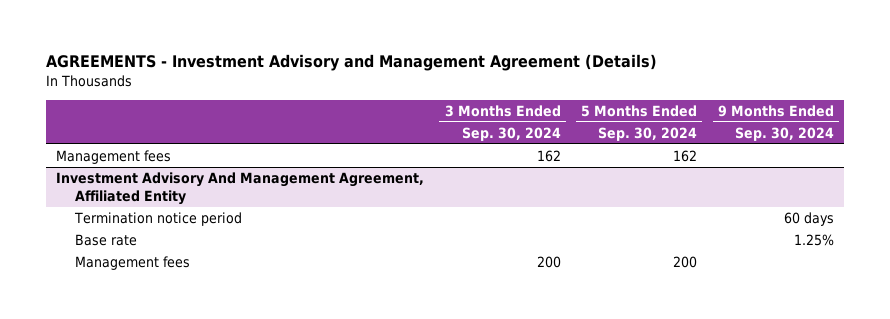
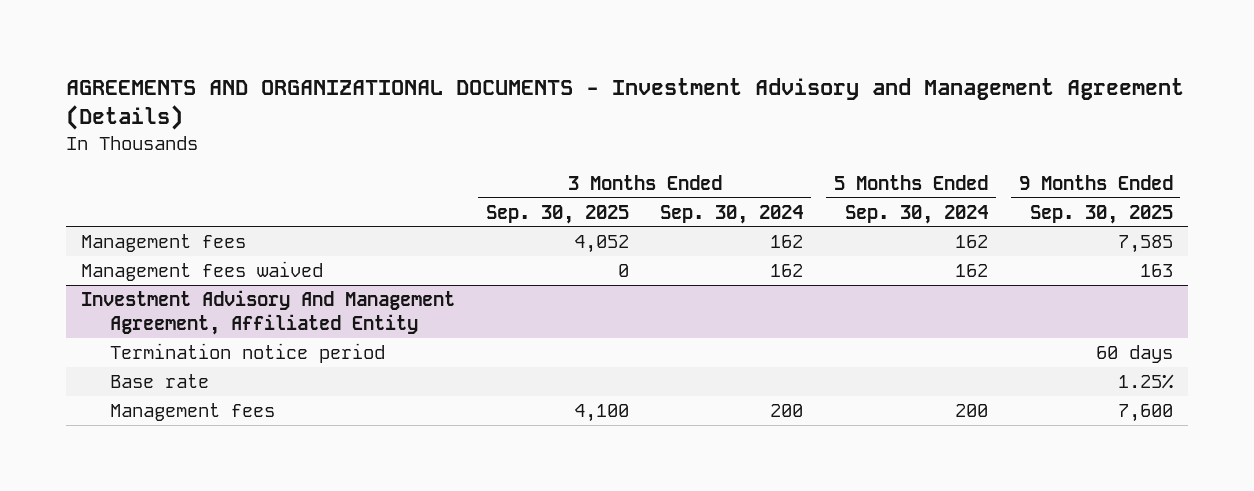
- AGREEMENTS - Investment Advisory and Management Agreement (Details)
+ AGREEMENTS AND ORGANIZATIONAL DOCUMENTS - Investment Advisory and Management Agreement (Details)
- | 3 Months Ended Sep. 30, 2024 | 5 Months Ended Sep. 30, 2024 | 9 Months Ended Sep. 30, 2024
+ | 3 Months Ended Sep. 30, 2025 | 3 Months Ended Sep. 30, 2024 | 5 Months Ended Sep. 30, 2024 | 9 Months Ended Sep. 30, 2025
+ Management fees waived | 0 | 162 | 162 | 163

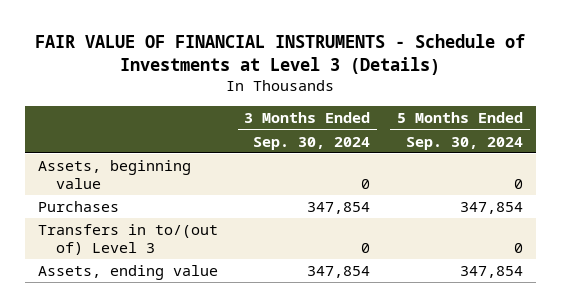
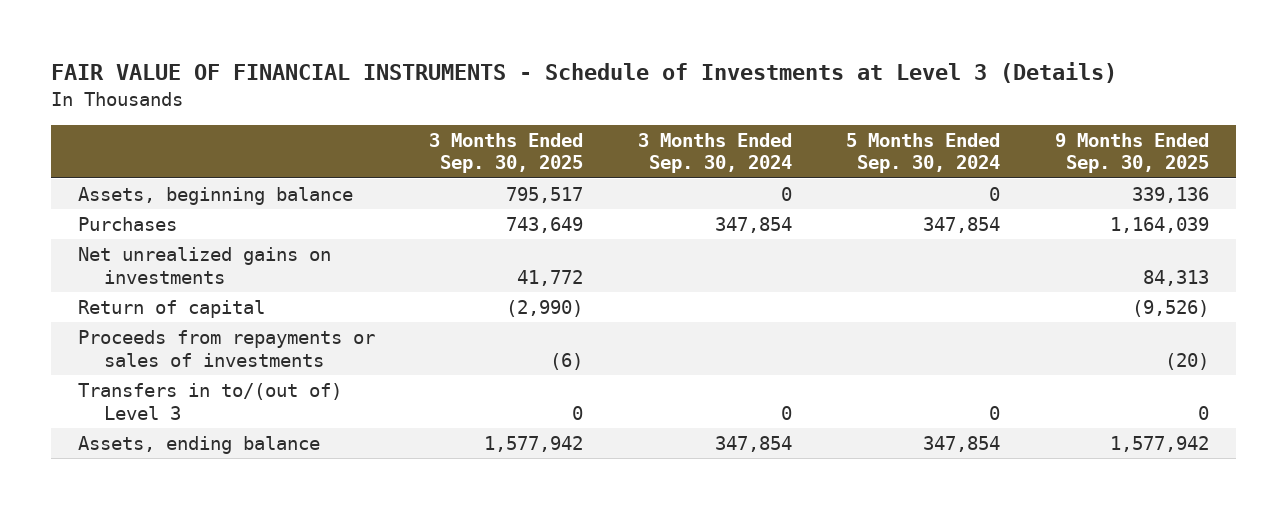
- | 3 Months Ended Sep. 30, 2024 | 5 Months Ended Sep. 30, 2024
+ | 3 Months Ended Sep. 30, 2025 | 3 Months Ended Sep. 30, 2024 | 5 Months Ended Sep. 30, 2024 | 9 Months Ended Sep. 30, 2025
- Assets, beginning value | 0 | 0
+ Assets, beginning balance | 795,517 | 0 | 0 | 339,136
+ Net unrealized gains on investments | 41,772 | | | 84,313
+ Return of capital | (2,990) | | | (9,526)
+ Proceeds from repayments or sales of investments | (6) | | | (20)
- Assets, ending value | 347,854 | 347,854
+ Assets, ending balance | 1,577,942 | 347,854 | 347,854 | 1,577,942

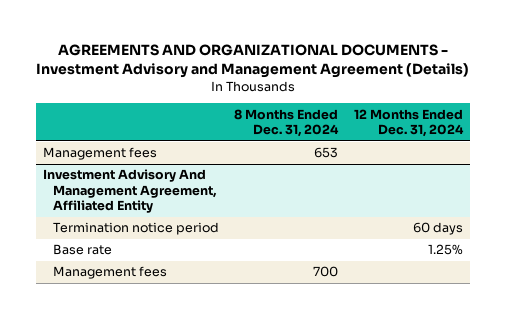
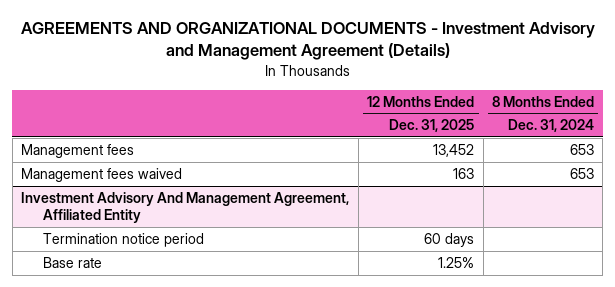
- | 8 Months Ended Dec. 31, 2024 | 12 Months Ended Dec. 31, 2024
+ | 12 Months Ended Dec. 31, 2025 | 8 Months Ended Dec. 31, 2024
+ Management fees waived | 163 | 653
@ Investment Advisory And Management Agreement, Affiliated Entity
- Management fees | 700 |

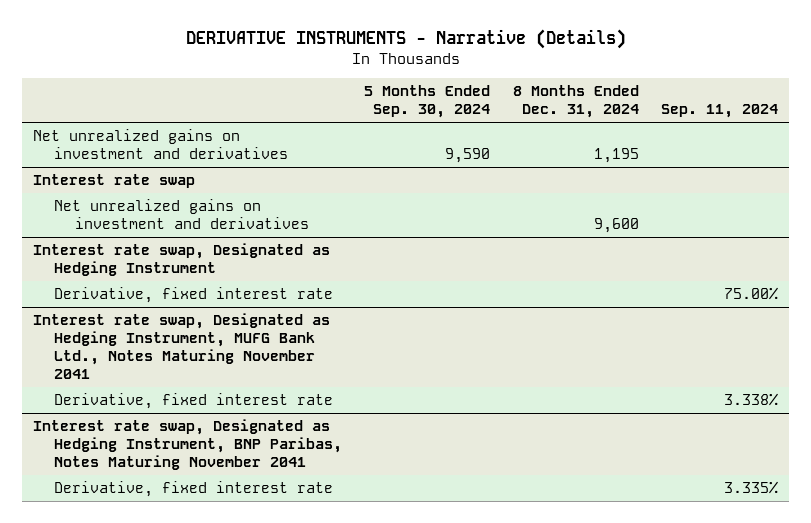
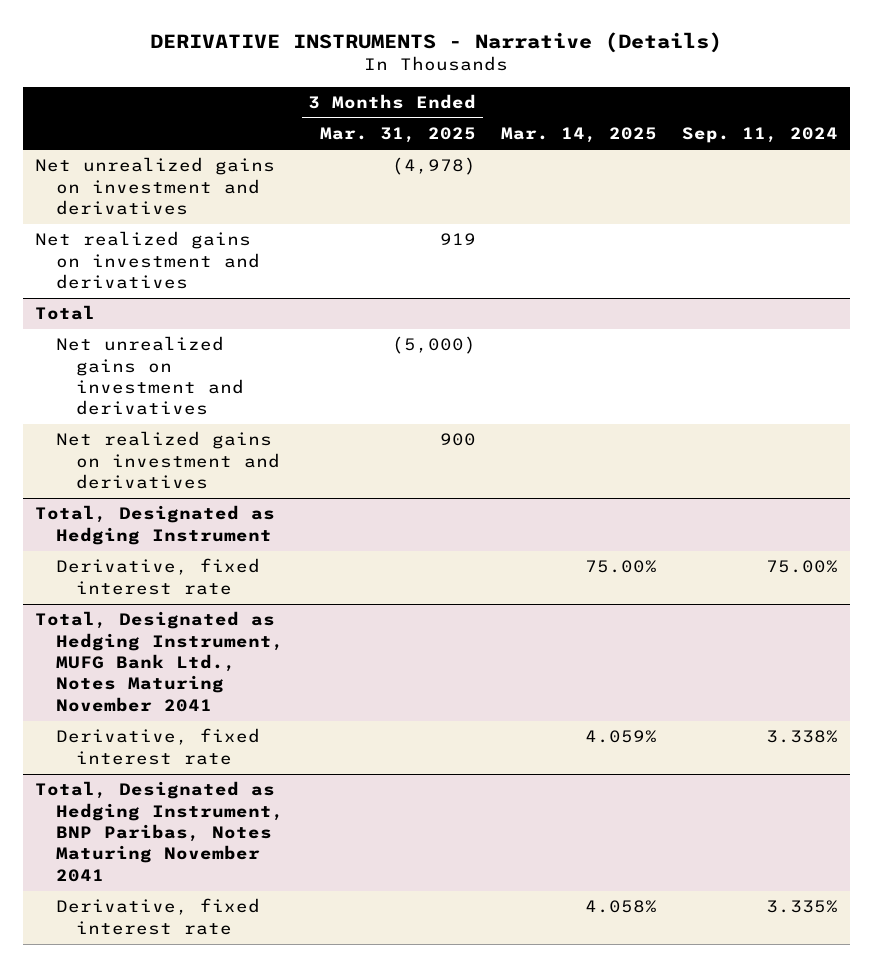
- | 5 Months Ended Sep. 30, 2024 | 8 Months Ended Dec. 31, 2024 | Sep. 11, 2024
+ | 3 Months Ended Mar. 31, 2025 | Mar. 14, 2025 | Sep. 11, 2024
- Interest rate swap
+ Net realized gains on investment and derivatives | 919 | |
+ Total
- Interest rate swap, Designated as Hedging Instrument
+ Net realized gains on investment and derivatives | 900 | |
+ Total, Designated as Hedging Instrument
- Interest rate swap, Designated as Hedging Instrument, MUFG Bank Ltd., Notes Maturing November 2041
+ Total, Designated as Hedging Instrument, MUFG Bank Ltd., Notes Maturing November 2041
- Interest rate swap, Designated as Hedging Instrument, BNP Paribas, Notes Maturing November 2041
+ Total, Designated as Hedging Instrument, BNP Paribas, Notes Maturing November 2041

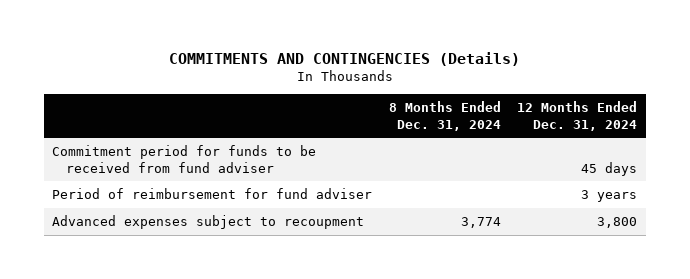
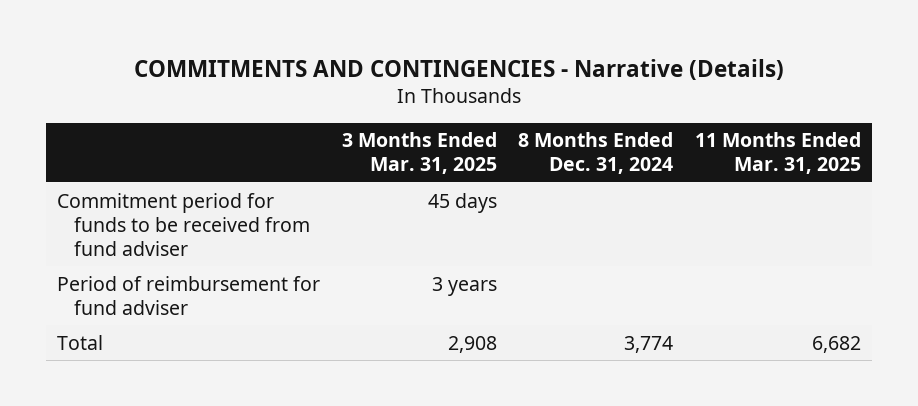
- COMMITMENTS AND CONTINGENCIES (Details)
+ COMMITMENTS AND CONTINGENCIES - Narrative (Details)
- | 8 Months Ended Dec. 31, 2024 | 12 Months Ended Dec. 31, 2024
+ | 3 Months Ended Mar. 31, 2025 | 8 Months Ended Dec. 31, 2024 | 11 Months Ended Mar. 31, 2025
- Advanced expenses subject to recoupment | 3,774 | 3,800
+ Total | 2,908 | 3,774 | 6,682

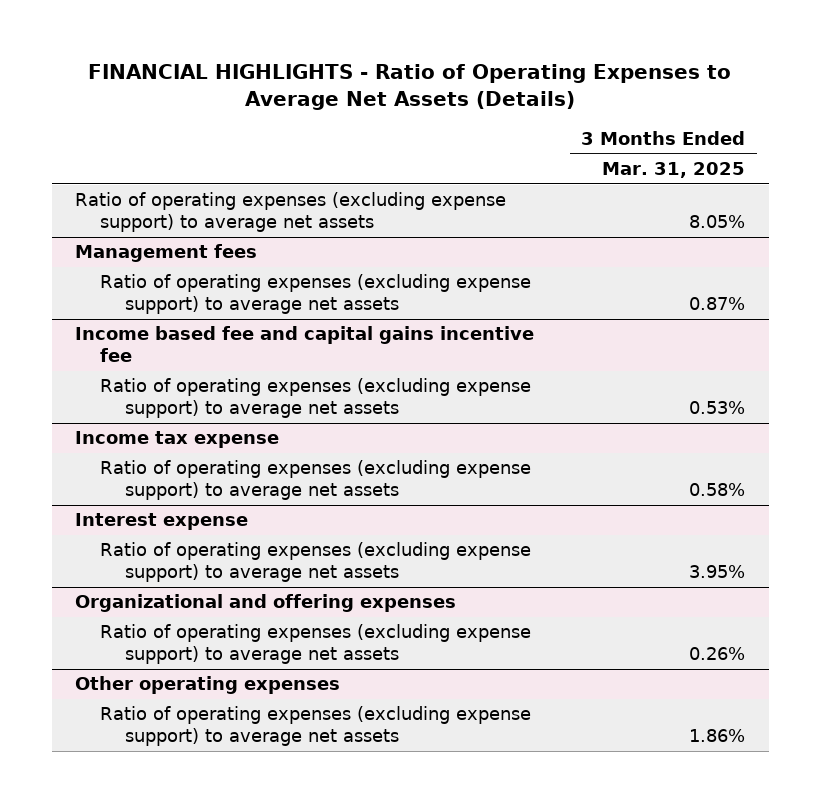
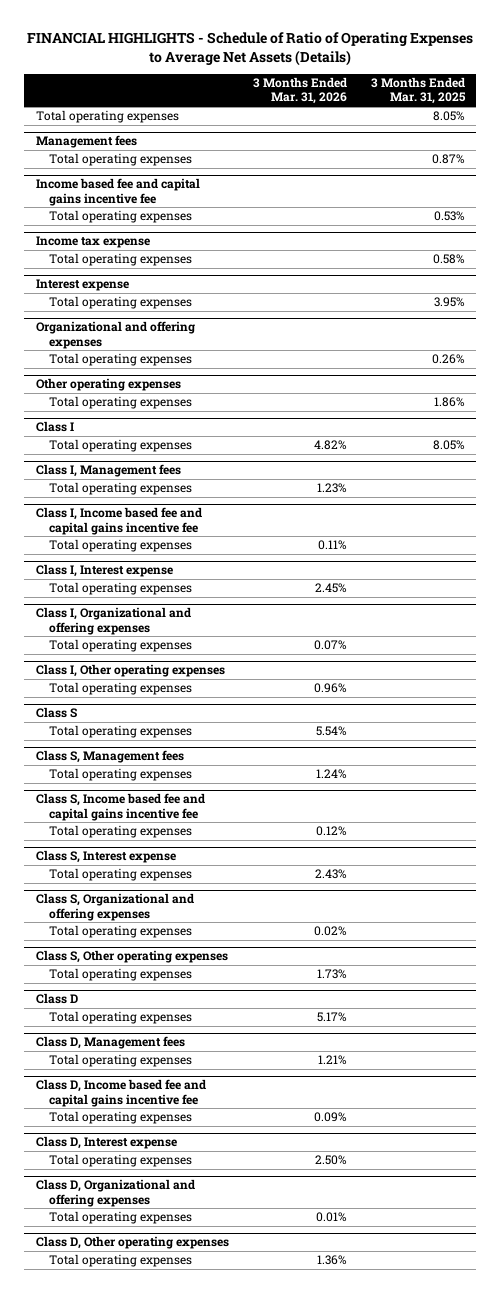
- FINANCIAL HIGHLIGHTS - Ratio of Operating Expenses to Average Net Assets (Details)
+ FINANCIAL HIGHLIGHTS - Schedule of Ratio of Operating Expenses to Average Net Assets (Details)
- | 3 Months Ended Mar. 31, 2025
+ | 3 Months Ended Mar. 31, 2026 | 3 Months Ended Mar. 31, 2025
- Ratio of operating expenses (excluding expense support) to average net assets | 8.05%
+ Total operating expenses | | 8.05%
@ Management fees
- Ratio of operating expenses (excluding expense support) to average net assets | 0.87%
+ Total operating expenses | | 0.87%
@ Income based fee and capital gains incentive fee
- Ratio of operating expenses (excluding expense support) to average net assets | 0.53%
+ Total operating expenses | | 0.53%
@ Income tax expense
- Ratio of operating expenses (excluding expense support) to average net assets | 0.58%
+ Total operating expenses | | 0.58%
@ Interest expense
- Ratio of operating expenses (excluding expense support) to average net assets | 3.95%
+ Total operating expenses | | 3.95%
@ Organizational and offering expenses
- Ratio of operating expenses (excluding expense support) to average net assets | 0.26%
+ Total operating expenses | | 0.26%
@ Other operating expenses
- Ratio of operating expenses (excluding expense support) to average net assets | 1.86%
+ Total operating expenses | | 1.86%
+ Class I
+ Total operating expenses | 4.82% | 8.05%
+ Class I, Management fees
+ Total operating expenses | 1.23% |
+ Class I, Income based fee and capital gains incentive fee
+ Total operating expenses | 0.11% |
+ Class I, Interest expense
+ Total operating expenses | 2.45% |
+ Class I, Organizational and offering expenses
+ Total operating expenses | 0.07% |
+ Class I, Other operating expenses
+ Total operating expenses | 0.96% |
+ Class S
+ Total operating expenses | 5.54% |
+ Class S, Management fees
+ Total operating expenses | 1.24% |
+ Class S, Income based fee and capital gains incentive fee
+ Total operating expenses | 0.12% |
+ Class S, Interest expense
+ Total operating expenses | 2.43% |
+ Class S, Organizational and offering expenses
+ Total operating expenses | 0.02% |
+ Class S, Other operating expenses
+ Total operating expenses | 1.73% |
+ Class D
+ Total operating expenses | 5.17% |
+ Class D, Management fees
+ Total operating expenses | 1.21% |
+ Class D, Income based fee and capital gains incentive fee
+ Total operating expenses | 0.09% |
+ Class D, Interest expense
+ Total operating expenses | 2.50% |
+ Class D, Organizational and offering expenses
+ Total operating expenses | 0.01% |
+ Class D, Other operating expenses
+ Total operating expenses | 1.36% |

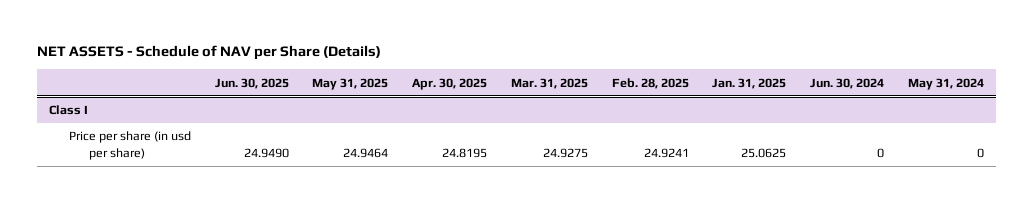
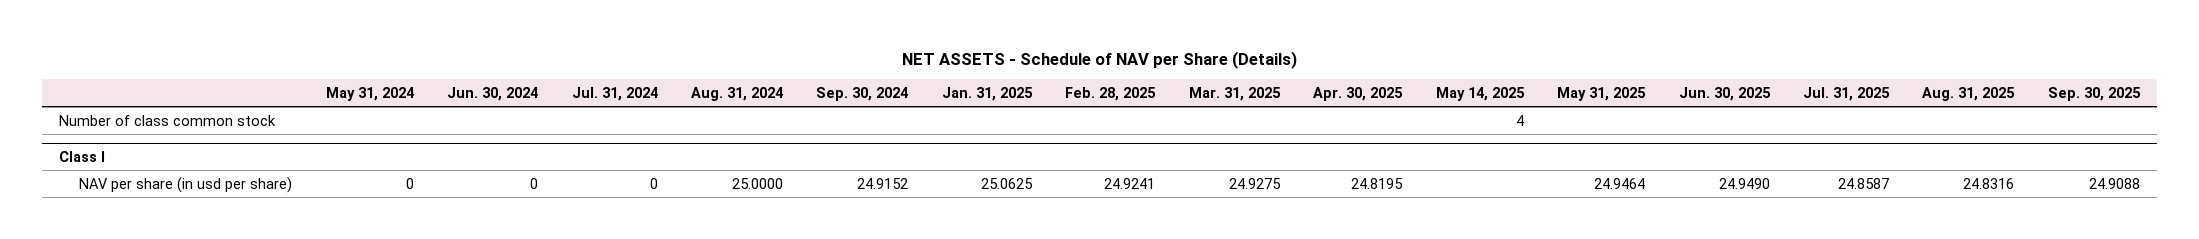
- | Jun. 30, 2025 | May 31, 2025 | Apr. 30, 2025 | Mar. 31, 2025 | Feb. 28, 2025 | Jan. 31, 2025 | Jun. 30, 2024 | May 31, 2024
+ | May 31, 2024 | Jun. 30, 2024 | Jul. 31, 2024 | Aug. 31, 2024 | Sep. 30, 2024 | Jan. 31, 2025 | Feb. 28, 2025 | Mar. 31, 2025 | Apr. 30, 2025 | May 14, 2025 | May 31, 2025 | Jun. 30, 2025 | Jul. 31, 2025 | Aug. 31, 2025 | Sep. 30, 2025
+ Number of class common stock | | | | | | | | | | 4 | | | | |
@ Class I
- Price per share (in usd per share) | 24.9490 | 24.9464 | 24.8195 | 24.9275 | 24.9241 | 25.0625 | 0 | 0
+ NAV per share (in usd per share) | 0 | 0 | 0 | 25.0000 | 24.9152 | 25.0625 | 24.9241 | 24.9275 | 24.8195 | | 24.9464 | 24.9490 | 24.8587 | 24.8316 | 24.9088

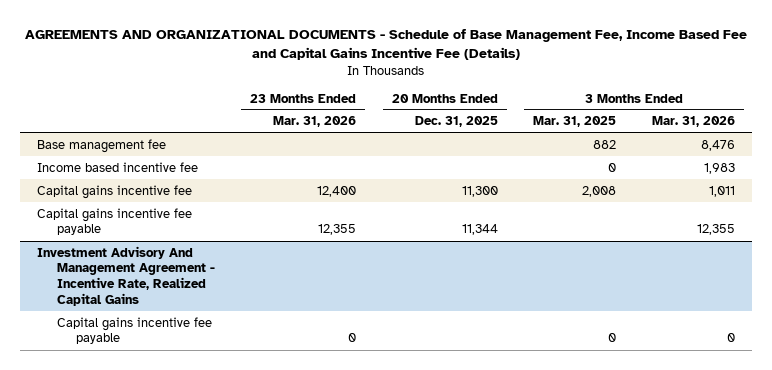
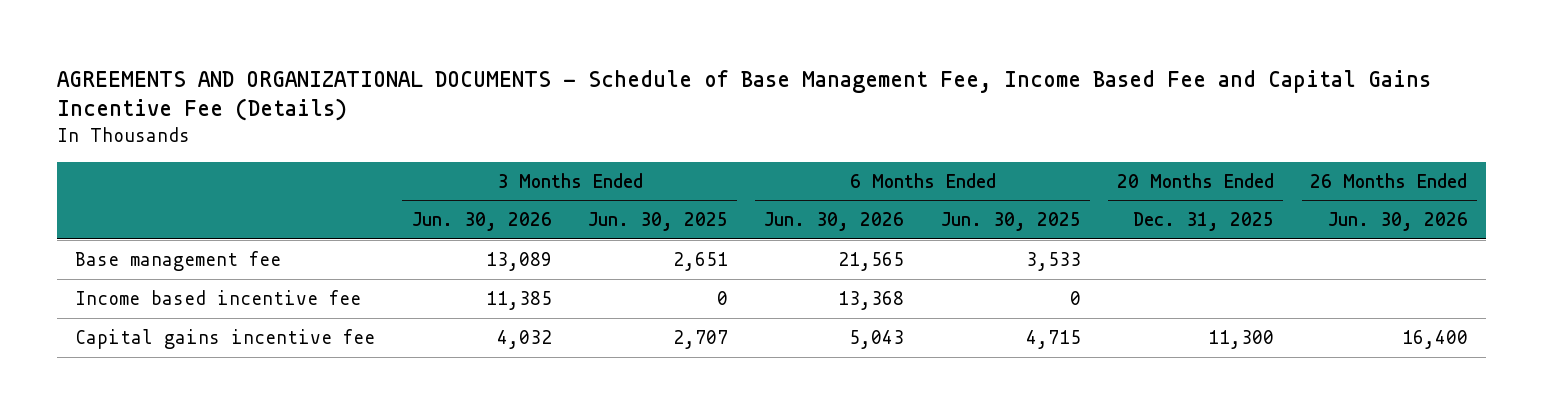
- | 23 Months Ended Mar. 31, 2026 | 20 Months Ended Dec. 31, 2025 | 3 Months Ended Mar. 31, 2025 | 3 Months Ended Mar. 31, 2026
+ | 3 Months Ended Jun. 30, 2026 | 3 Months Ended Jun. 30, 2025 | 6 Months Ended Jun. 30, 2026 | 6 Months Ended Jun. 30, 2025 | 20 Months Ended Dec. 31, 2025 | 26 Months Ended Jun. 30, 2026
- Capital gains incentive fee payable | 12,355 | 11,344 | | 12,355
- Investment Advisory And Management Agreement - Incentive Rate, Realized Capital Gains
- Capital gains incentive fee payable | 0 | | 0 | 0

